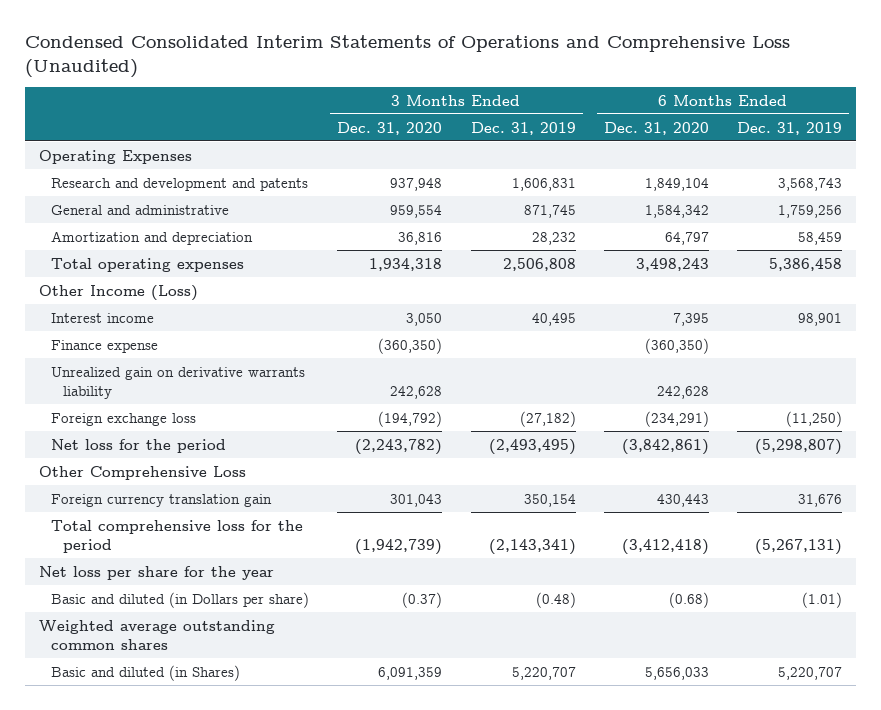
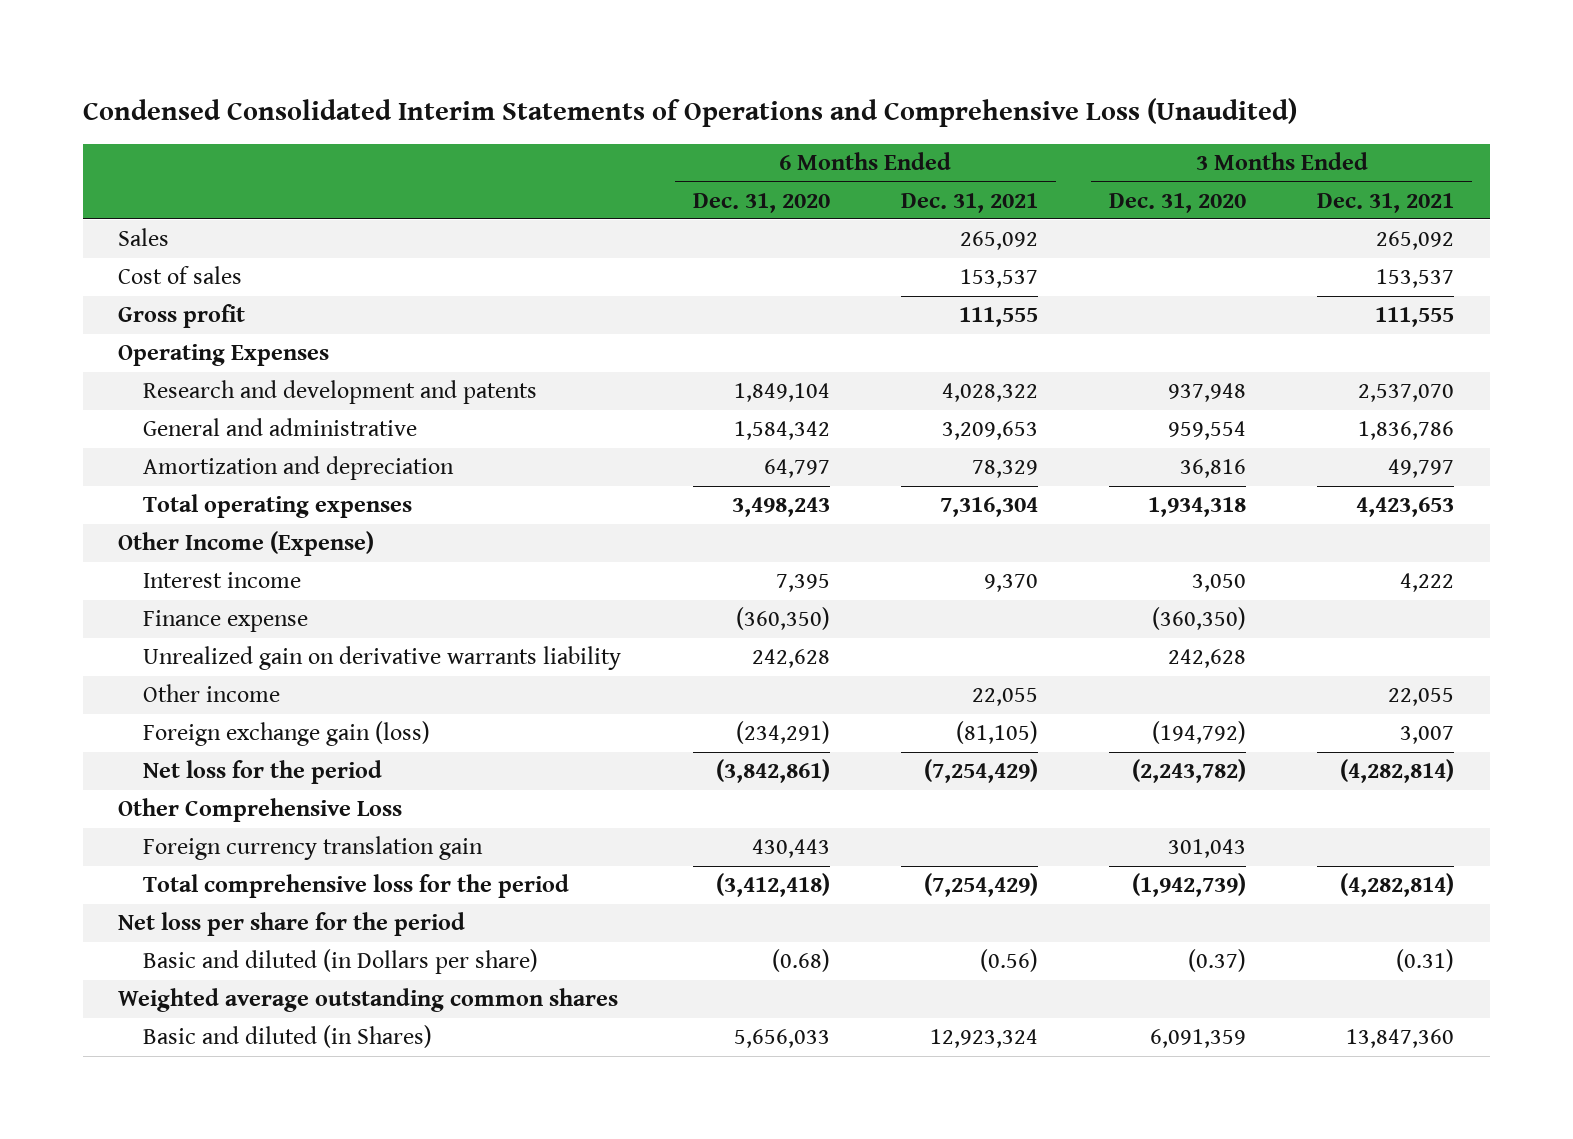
- | 3 Months Ended Dec. 31, 2020 | 3 Months Ended Dec. 31, 2019 | 6 Months Ended Dec. 31, 2020 | 6 Months Ended Dec. 31, 2019
+ | 6 Months Ended Dec. 31, 2020 | 6 Months Ended Dec. 31, 2021 | 3 Months Ended Dec. 31, 2020 | 3 Months Ended Dec. 31, 2021
+ Sales | | 265,092 | | 265,092
+ Cost of sales | | 153,537 | | 153,537
+ Gross profit | | 111,555 | | 111,555
- Other Income (Loss)
+ Other Income (Expense)
- Foreign exchange loss | (194,792) | (27,182) | (234,291) | (11,250)
+ Other income | | 22,055 | | 22,055
+ Foreign exchange gain (loss) | (234,291) | (81,105) | (194,792) | 3,007
- Net loss per share for the year
+ Net loss per share for the period

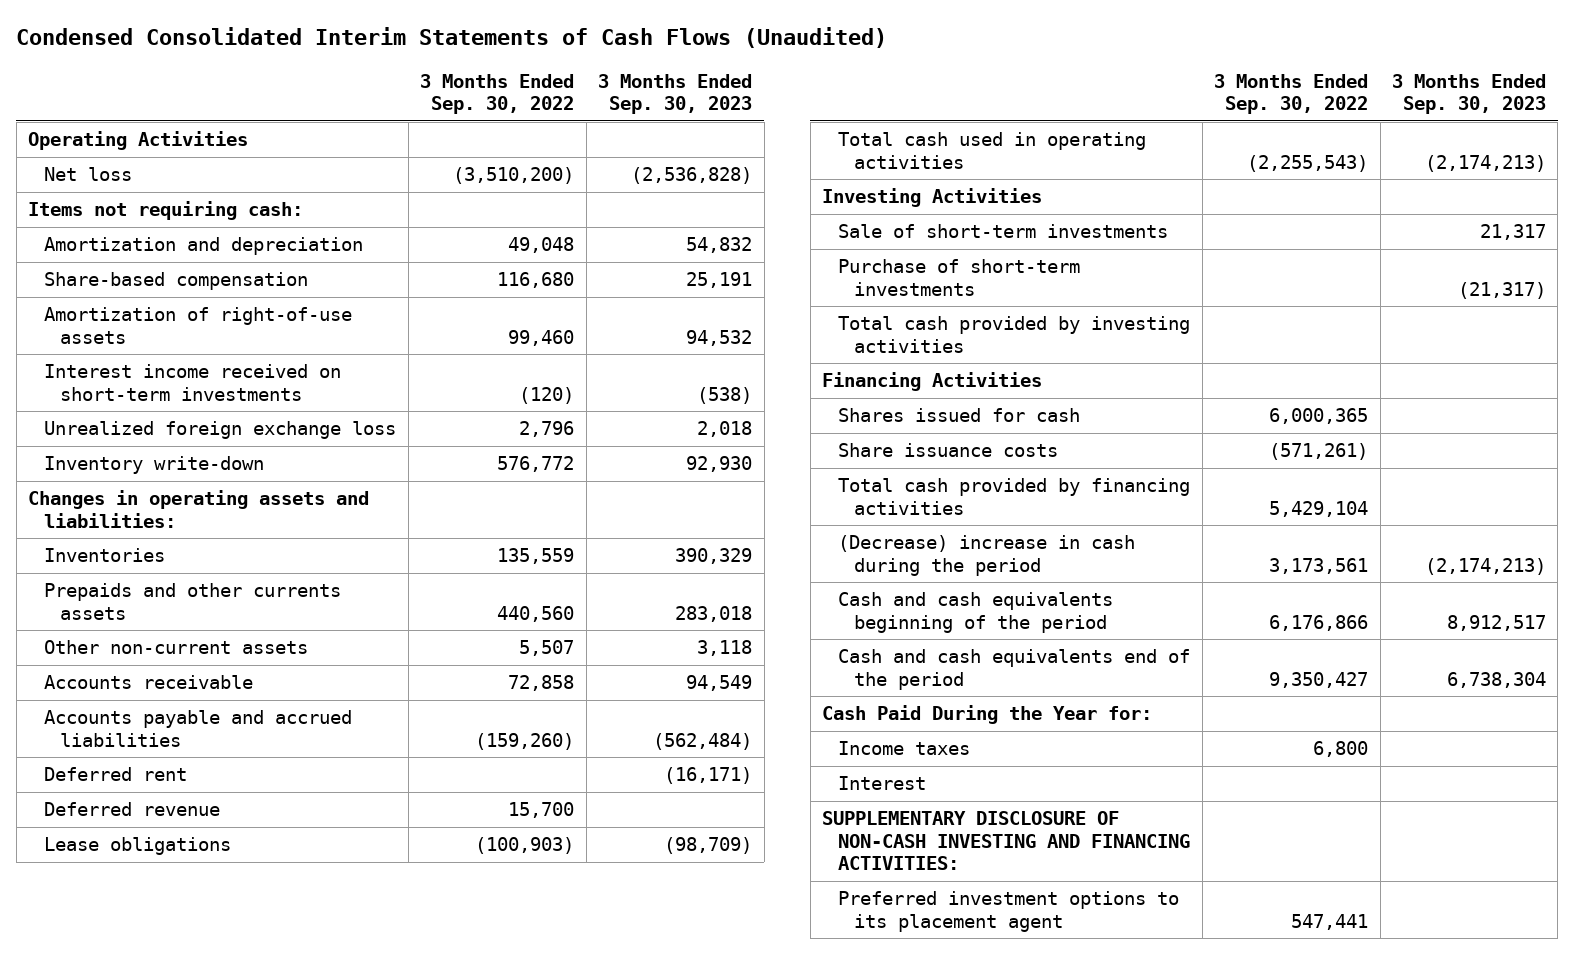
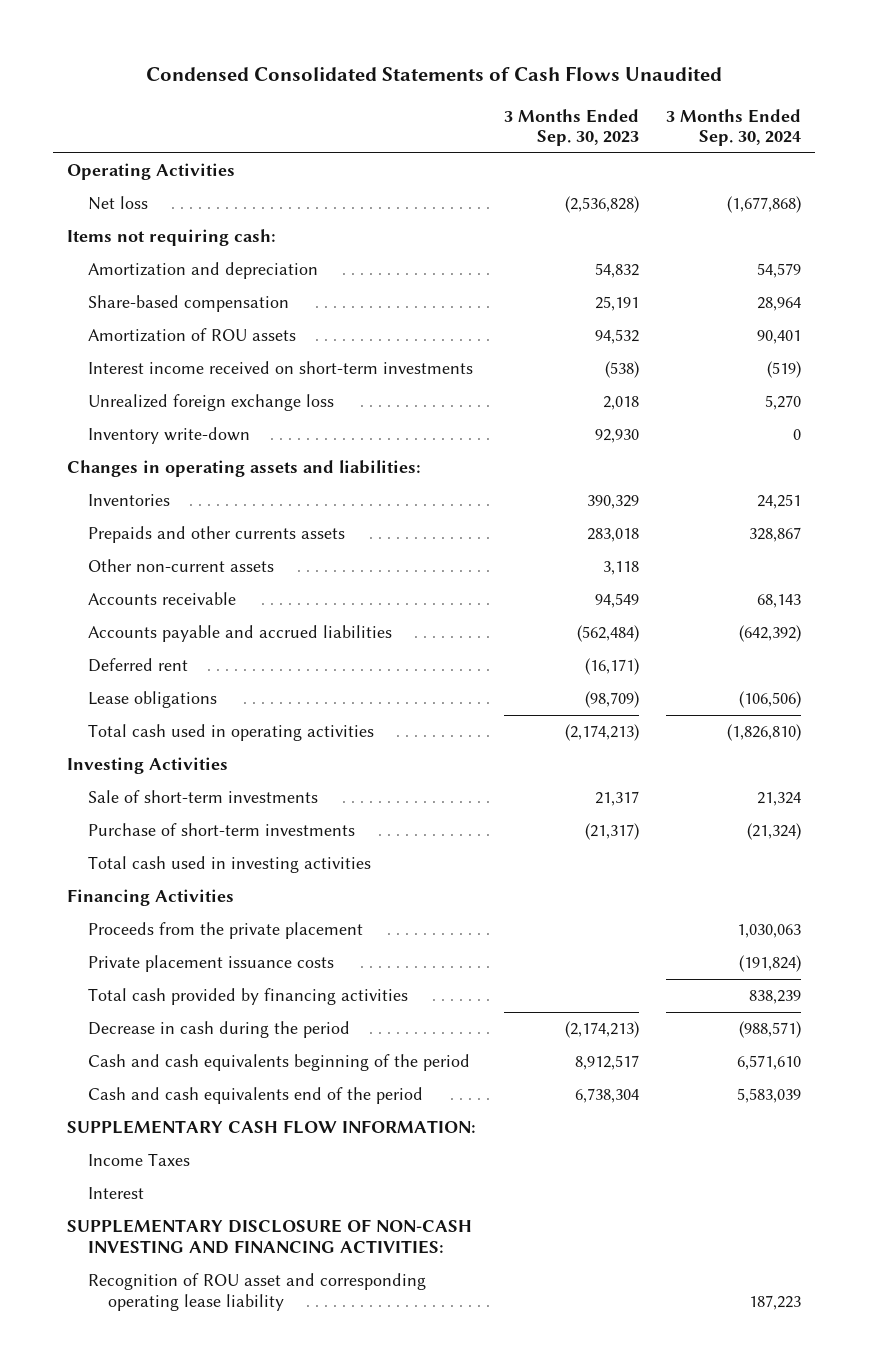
- Condensed Consolidated Interim Statements of Cash Flows (Unaudited)
+ Condensed Consolidated Statements of Cash Flows Unaudited
- | 3 Months Ended Sep. 30, 2022 | 3 Months Ended Sep. 30, 2023
+ | 3 Months Ended Sep. 30, 2023 | 3 Months Ended Sep. 30, 2024
- Amortization of right-of-use assets | 99,460 | 94,532
+ Amortization of ROU assets | 94,532 | 90,401
- Deferred revenue | 15,700 |
- Total cash provided by investing activities
+ Total cash used in investing activities
- Shares issued for cash | 6,000,365 |
- Share issuance costs | (571,261) |
+ Proceeds from the private placement | | 1,030,063
+ Private placement issuance costs | | (191,824)
- (Decrease) increase in cash during the period | 3,173,561 | (2,174,213)
+ Decrease in cash during the period | (2,174,213) | (988,571)
- Cash Paid During the Year for:
- Income taxes | 6,800 |
+ SUPPLEMENTARY CASH FLOW INFORMATION:
+ Income Taxes
- Preferred investment options to its placement agent | 547,441 |
+ Recognition of ROU asset and corresponding operating lease liability | | 187,223

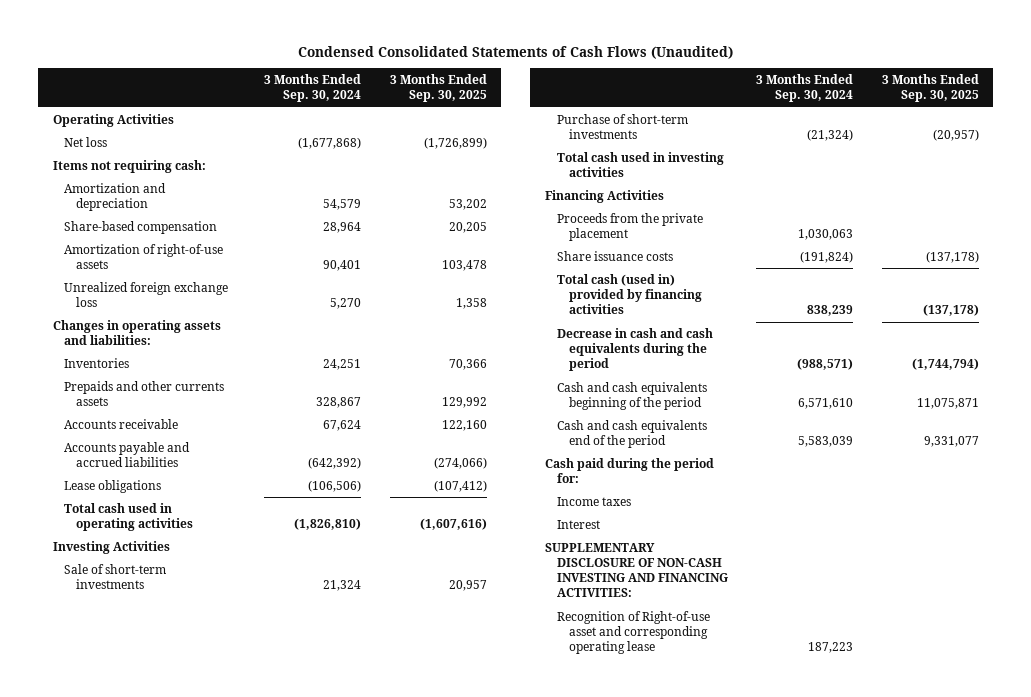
- Condensed Consolidated Statements of Cash Flows Unaudited
+ Condensed Consolidated Statements of Cash Flows (Unaudited)
- | 3 Months Ended Sep. 30, 2023 | 3 Months Ended Sep. 30, 2024
+ | 3 Months Ended Sep. 30, 2024 | 3 Months Ended Sep. 30, 2025
- Amortization of ROU assets | 94,532 | 90,401
- Interest income received on short-term investments | (538) | (519)
+ Amortization of right-of-use assets | 90,401 | 103,478
- Inventory write-down | 92,930 | 0
- Other non-current assets | 3,118 |
- Accounts receivable | 94,549 | 68,143
+ Accounts receivable | 67,624 | 122,160
- Deferred rent | (16,171) |
- Private placement issuance costs | | (191,824)
- Total cash provided by financing activities | | 838,239
- Decrease in cash during the period | (2,174,213) | (988,571)
+ Share issuance costs | (191,824) | (137,178)
+ Total cash (used in) provided by financing activities | 838,239 | (137,178)
+ Decrease in cash and cash equivalents during the period | (988,571) | (1,744,794)
- SUPPLEMENTARY CASH FLOW INFORMATION:
- Income Taxes
+ Cash paid during the period for:
+ Income taxes
- Recognition of ROU asset and corresponding operating lease liability | | 187,223
+ Recognition of Right-of-use asset and corresponding operating lease | 187,223 |

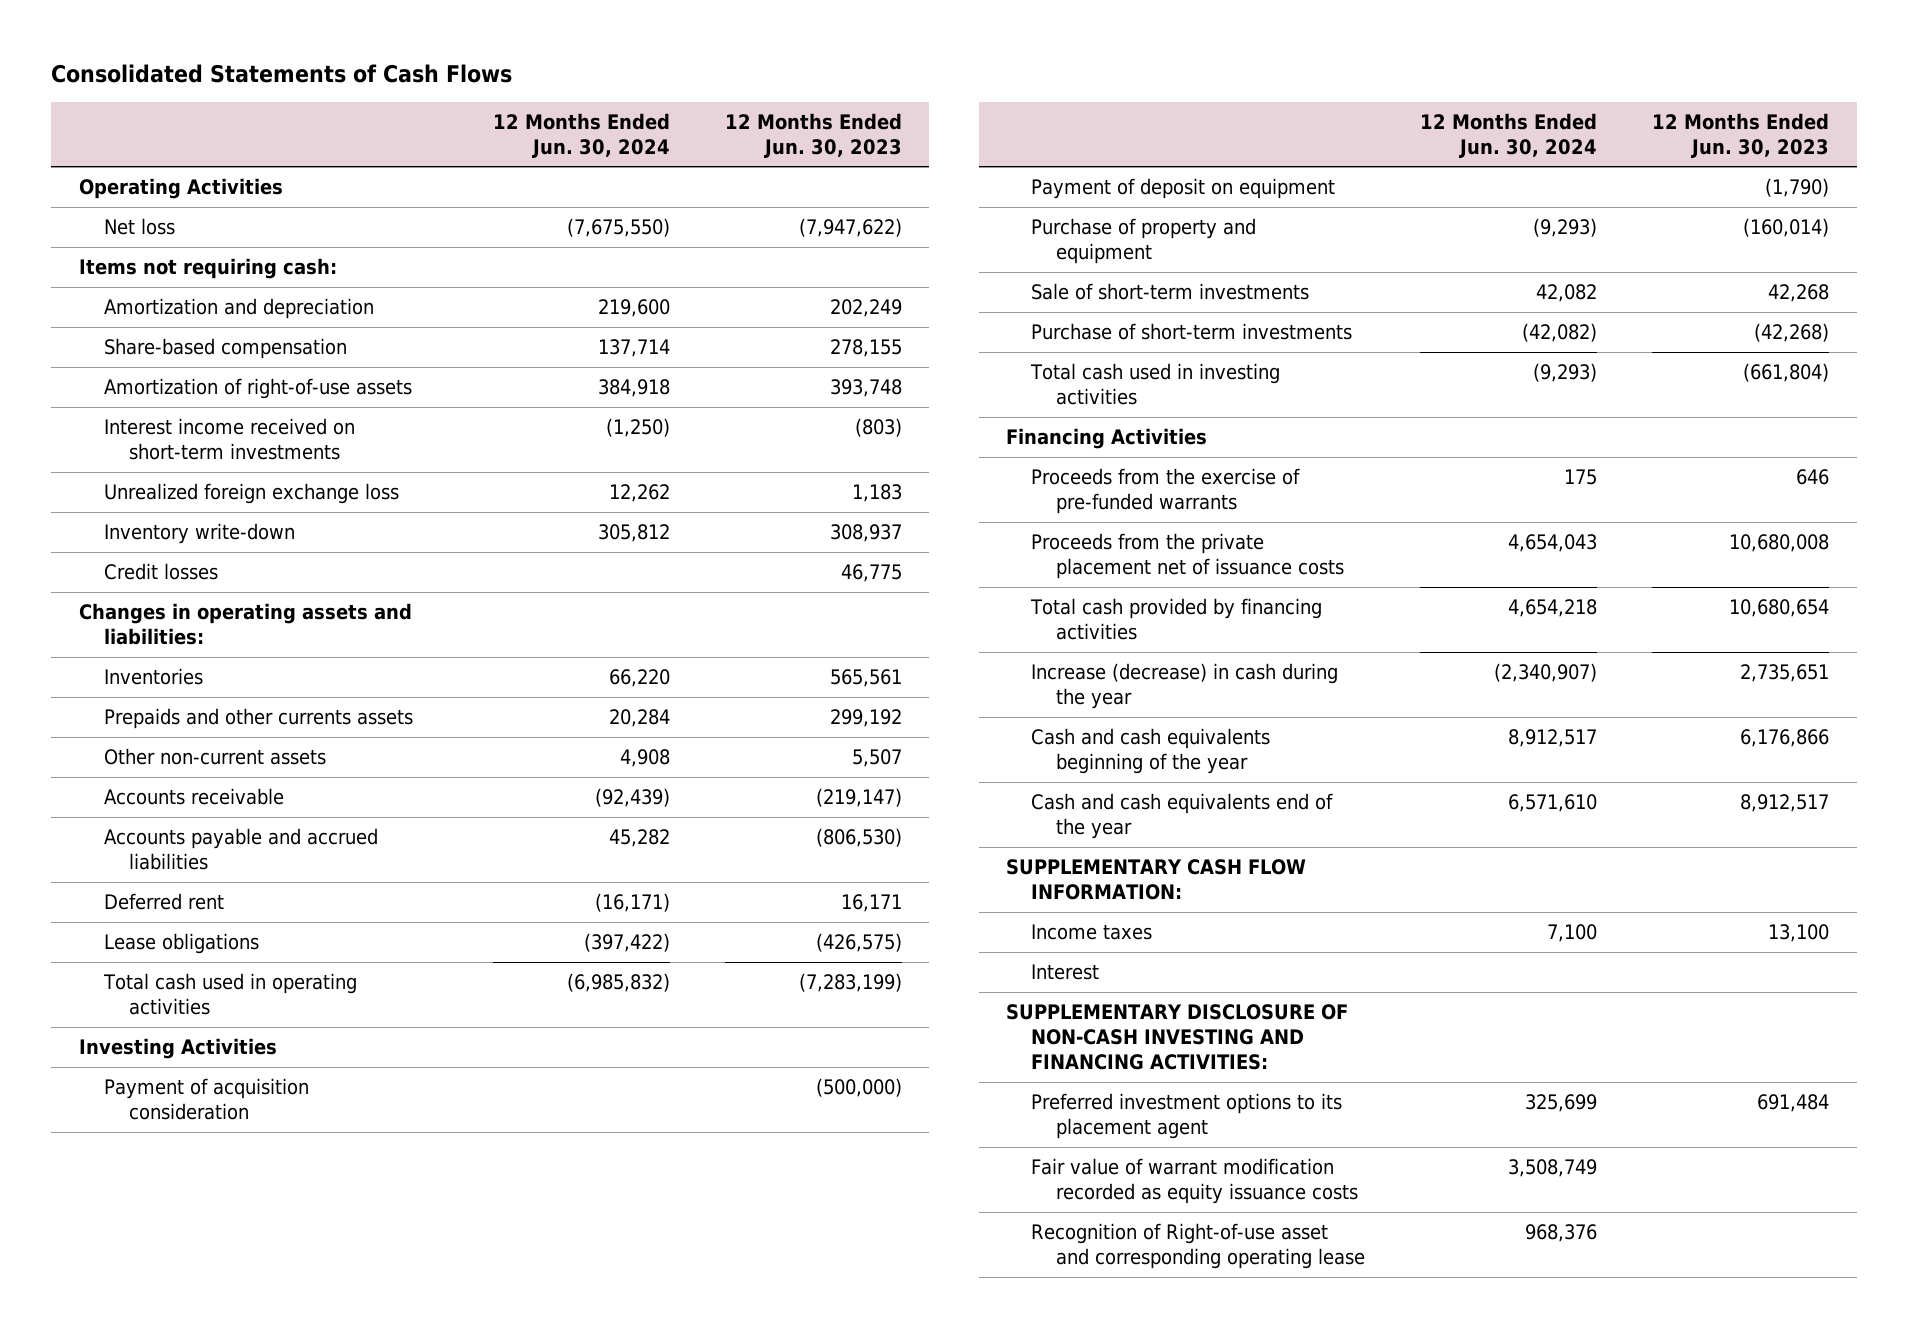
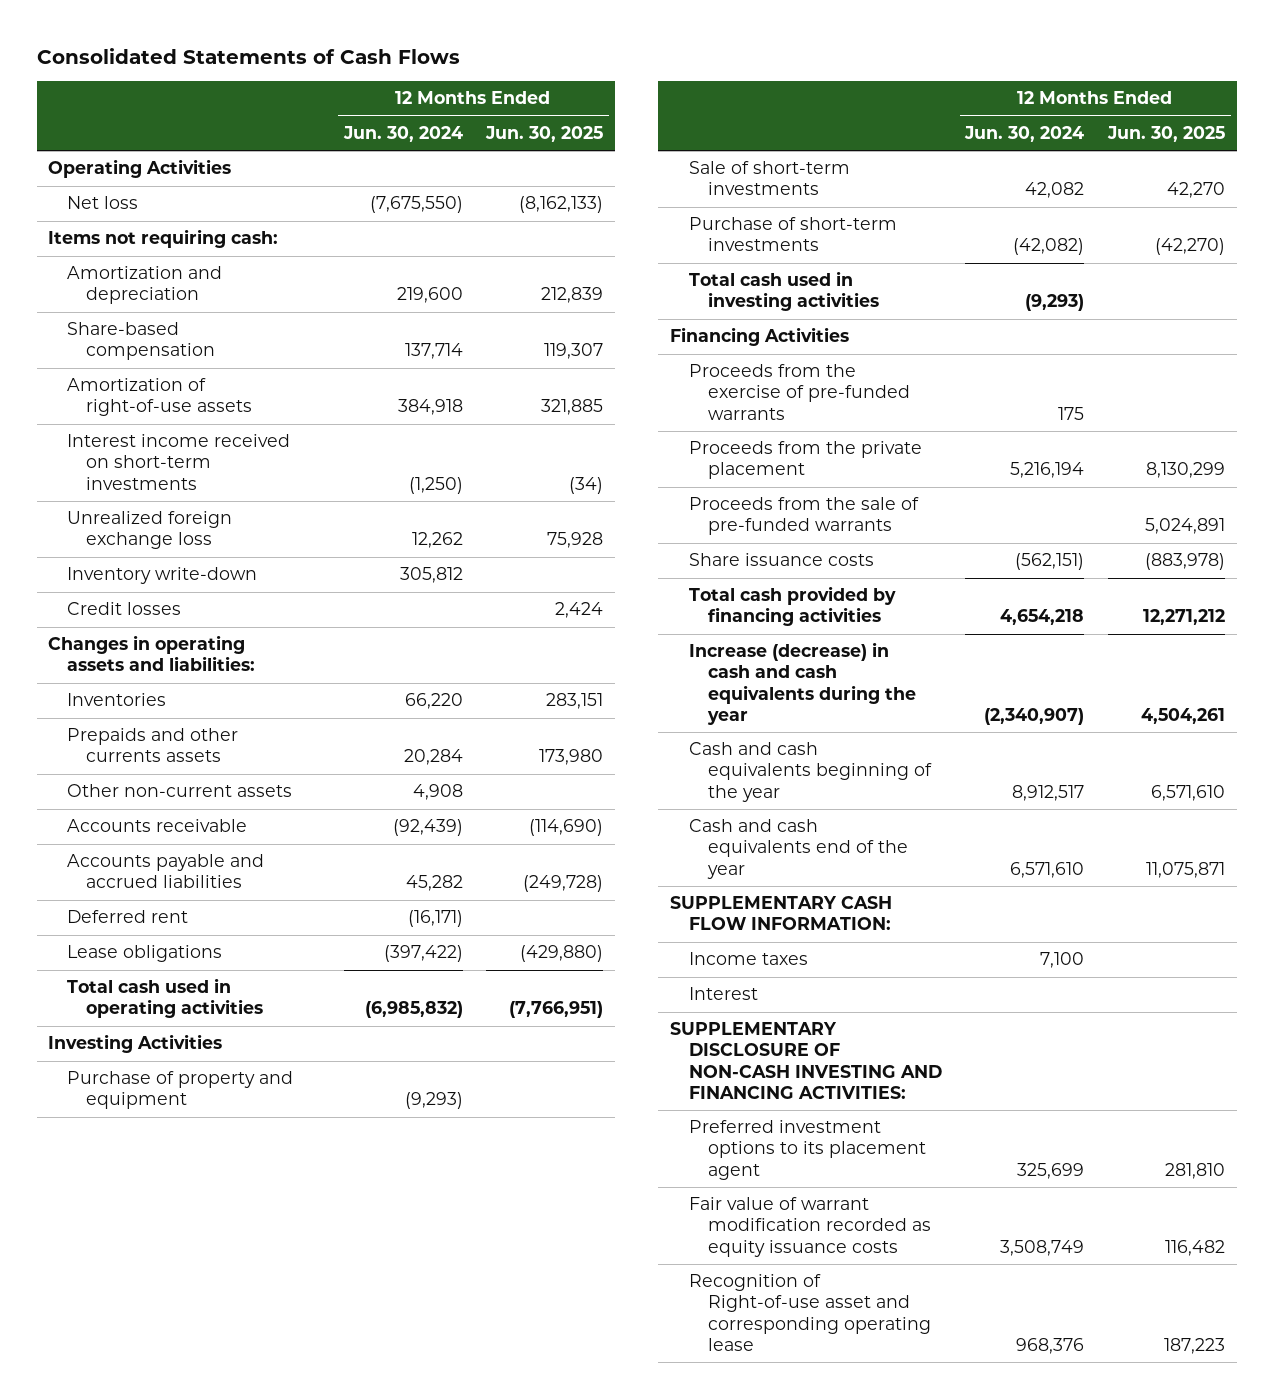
- | 12 Months Ended Jun. 30, 2024 | 12 Months Ended Jun. 30, 2023
+ | 12 Months Ended Jun. 30, 2024 | 12 Months Ended Jun. 30, 2025
- Payment of acquisition consideration | | (500,000)
- Payment of deposit on equipment | | (1,790)
- Proceeds from the private placement net of issuance costs | 4,654,043 | 10,680,008
+ Proceeds from the private placement | 5,216,194 | 8,130,299
+ Proceeds from the sale of pre-funded warrants | | 5,024,891
+ Share issuance costs | (562,151) | (883,978)
- Increase (decrease) in cash during the year | (2,340,907) | 2,735,651
+ Increase (decrease) in cash and cash equivalents during the year | (2,340,907) | 4,504,261

